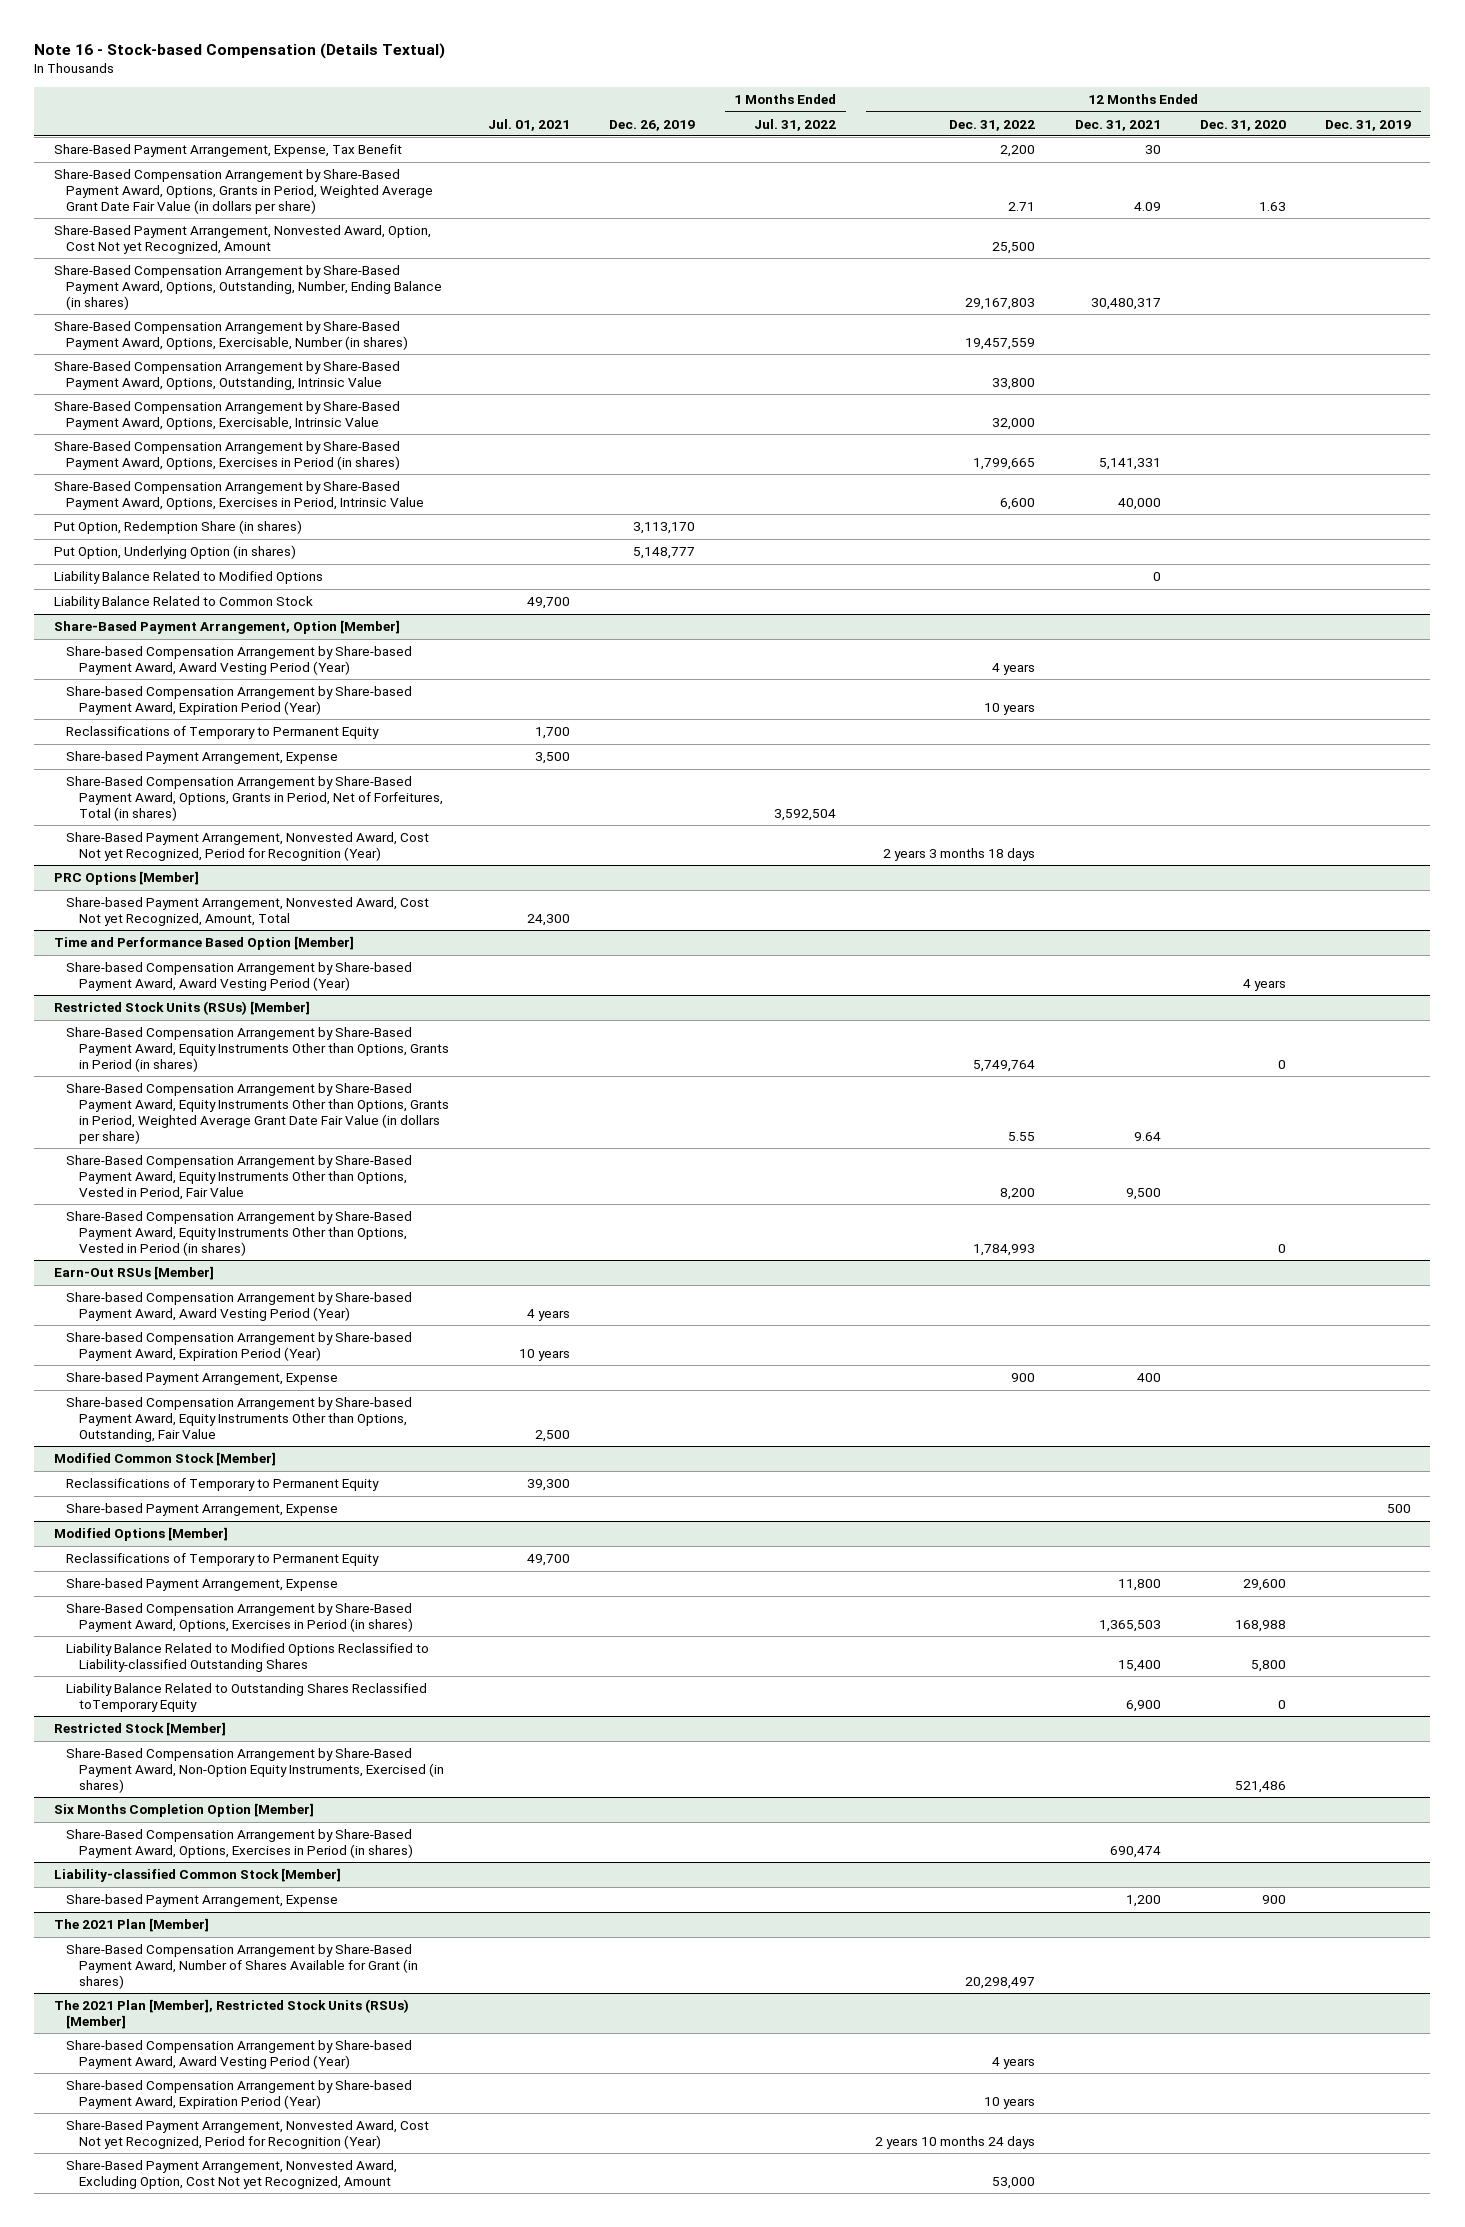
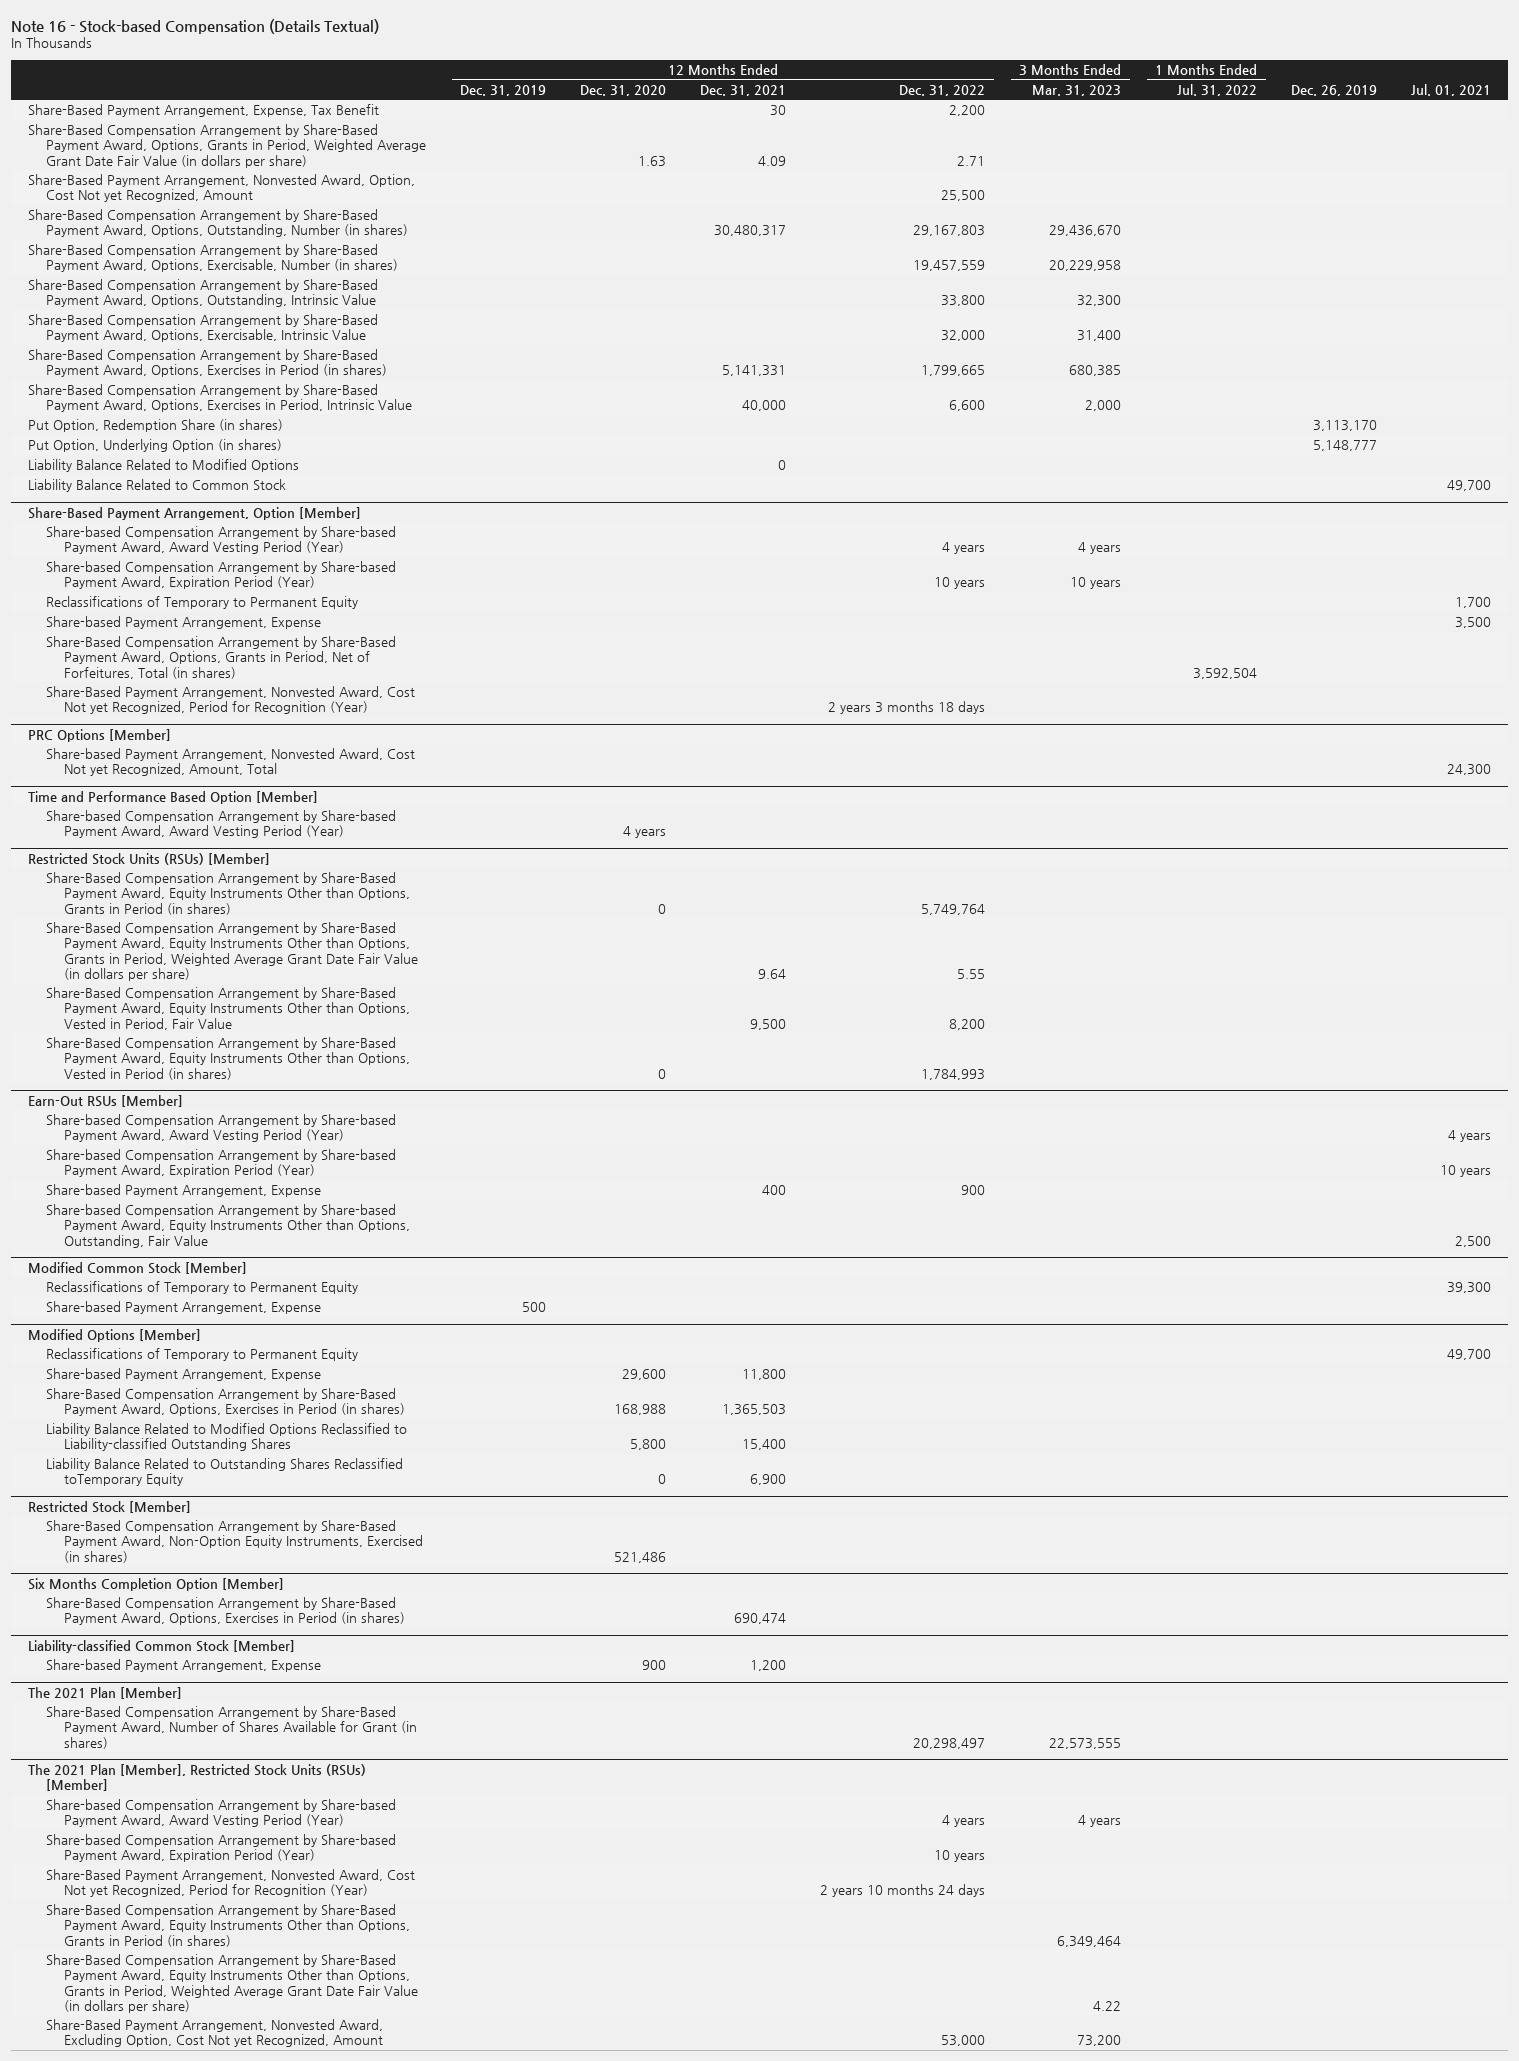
- | Jul. 01, 2021 | Dec. 26, 2019 | 1 Months Ended Jul. 31, 2022 | 12 Months Ended Dec. 31, 2022 | 12 Months Ended Dec. 31, 2021 | 12 Months Ended Dec. 31, 2020 | 12 Months Ended Dec. 31, 2019
+ | 12 Months Ended Dec. 31, 2019 | 12 Months Ended Dec. 31, 2020 | 12 Months Ended Dec. 31, 2021 | 12 Months Ended Dec. 31, 2022 | 3 Months Ended Mar. 31, 2023 | 1 Months Ended Jul. 31, 2022 | Dec. 26, 2019 | Jul. 01, 2021
- Share-Based Compensation Arrangement by Share-Based Payment Award, Options, Outstanding, Number, Ending Balance (in shares) | | | | 29,167,803 | 30,480,317 | |
+ Share-Based Compensation Arrangement by Share-Based Payment Award, Options, Outstanding, Number (in shares) | | | 30,480,317 | 29,167,803 | 29,436,670 | | |
@ The 2021 Plan [Member], Restricted Stock Units (RSUs) [Member]
+ Share-Based Compensation Arrangement by Share-Based Payment Award, Equity Instruments Other than Options, Grants in Period (in shares) | | | | | 6,349,464 | | |
+ Share-Based Compensation Arrangement by Share-Based Payment Award, Equity Instruments Other than Options, Grants in Period, Weighted Average Grant Date Fair Value (in dollars per share) | | | | | 4.22 | | |

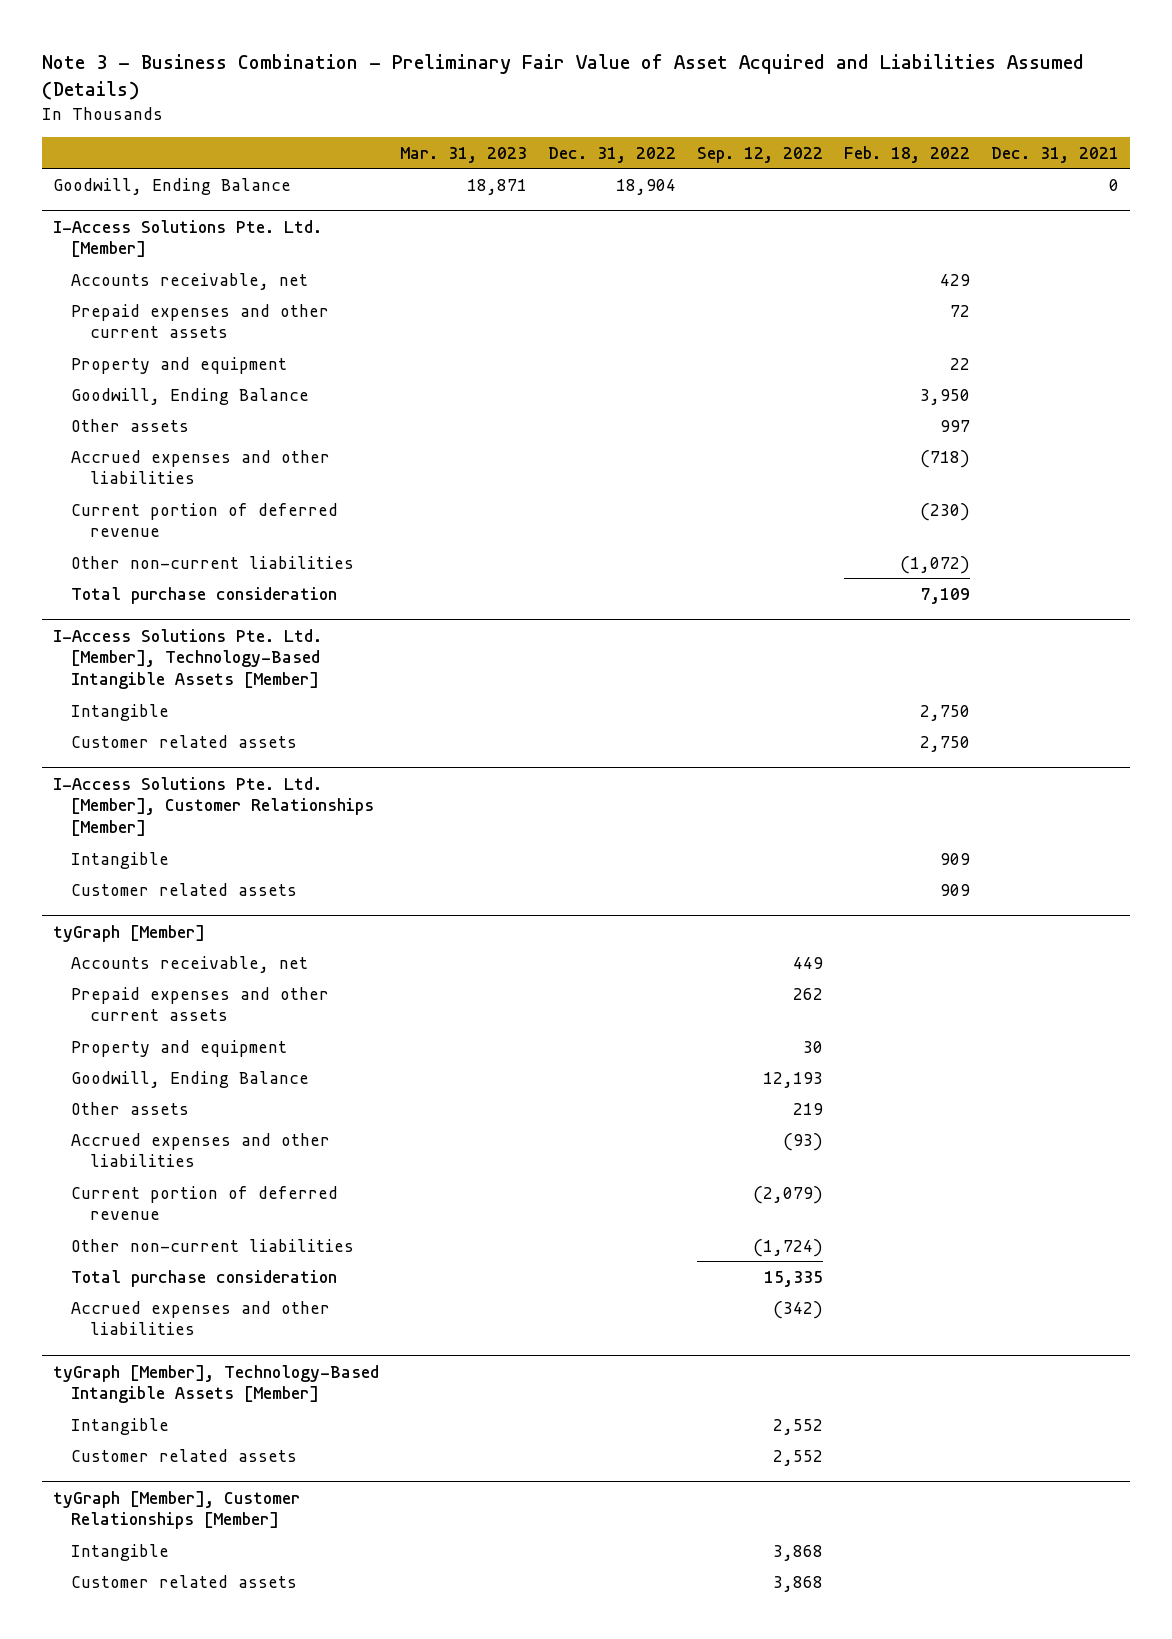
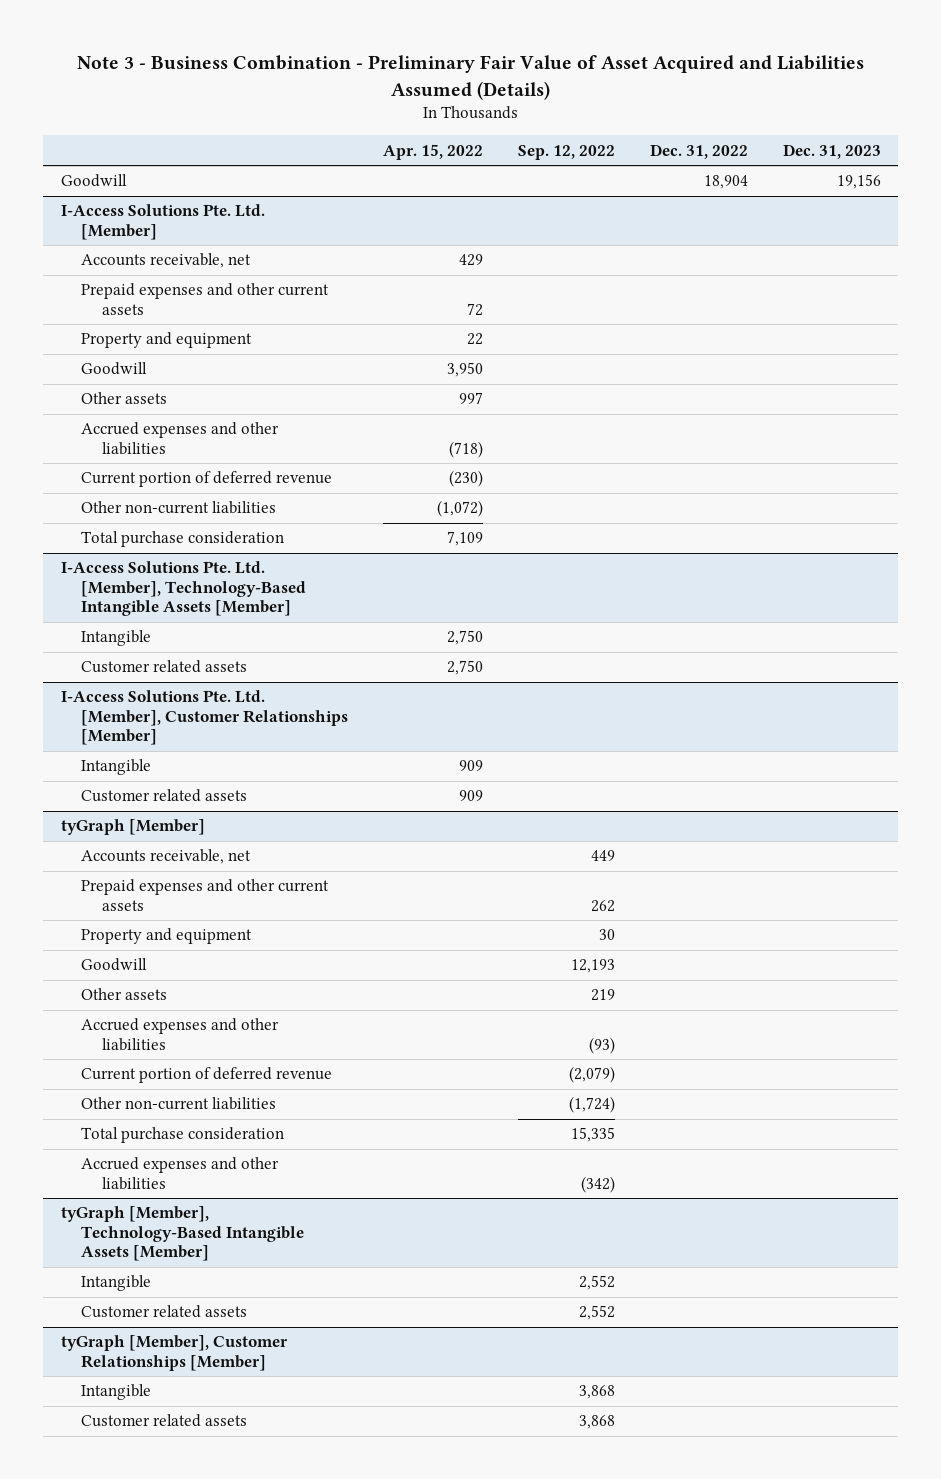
- | Mar. 31, 2023 | Dec. 31, 2022 | Sep. 12, 2022 | Feb. 18, 2022 | Dec. 31, 2021
+ | Apr. 15, 2022 | Sep. 12, 2022 | Dec. 31, 2022 | Dec. 31, 2023
- Goodwill, Ending Balance | 18,871 | 18,904 | | | 0
+ Goodwill | | | 18,904 | 19,156
@ I-Access Solutions Pte. Ltd. [Member]
- Goodwill, Ending Balance | | | | 3,950 |
+ Goodwill | 3,950 | | |
@ tyGraph [Member]
- Goodwill, Ending Balance | | | 12,193 | |
+ Goodwill | | 12,193 | |

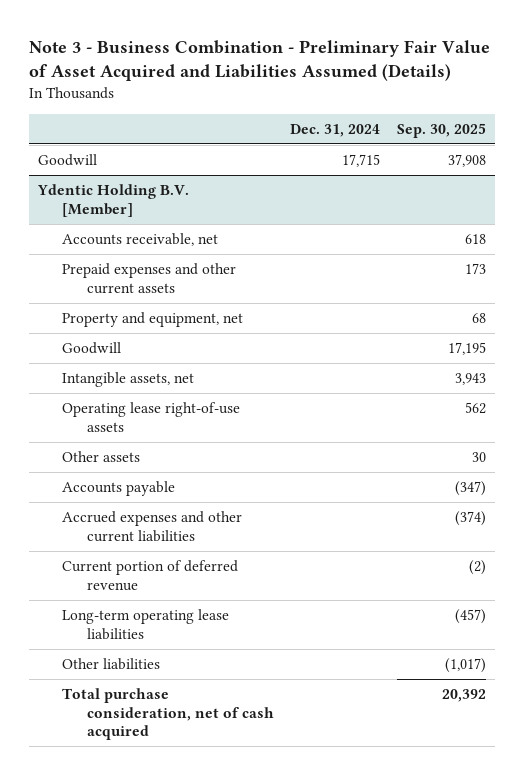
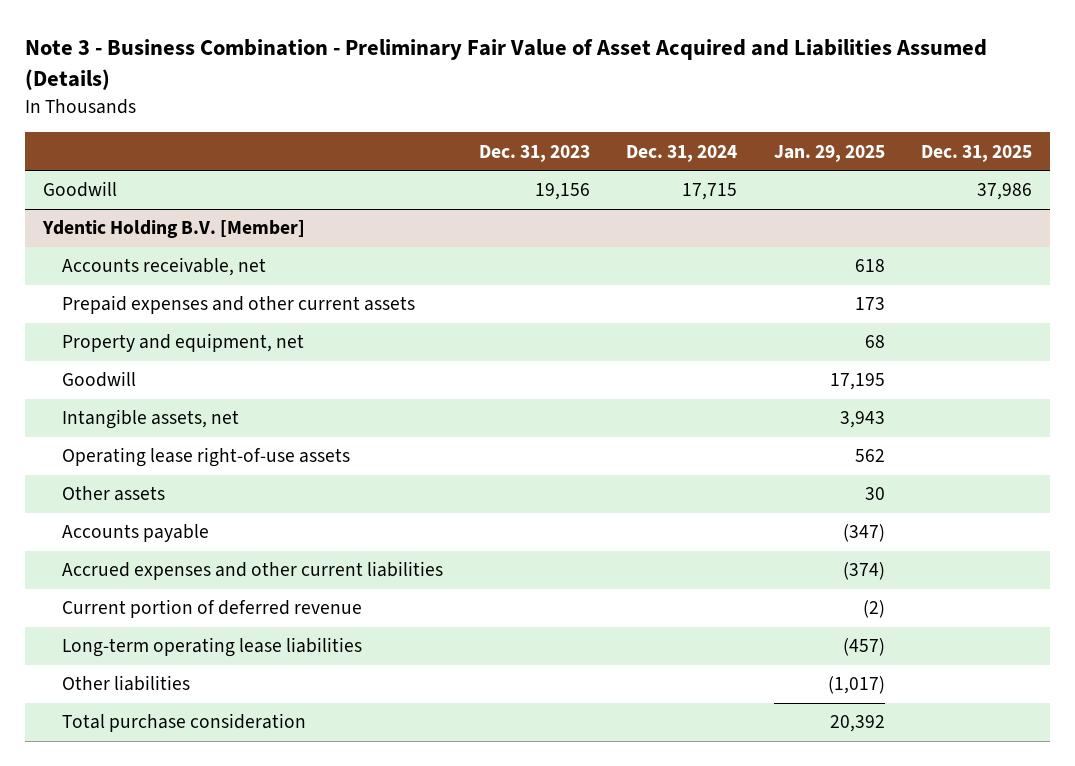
- | Dec. 31, 2024 | Sep. 30, 2025
+ | Dec. 31, 2023 | Dec. 31, 2024 | Jan. 29, 2025 | Dec. 31, 2025
@ Ydentic Holding B.V. [Member]
- Total purchase consideration, net of cash acquired | | 20,392
+ Total purchase consideration | | | 20,392 |

